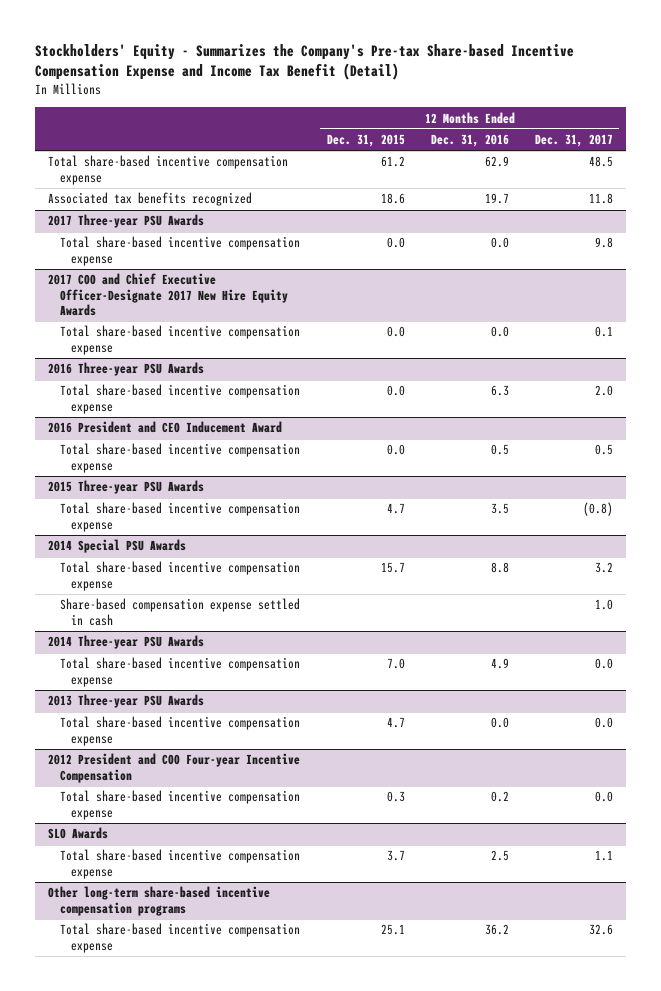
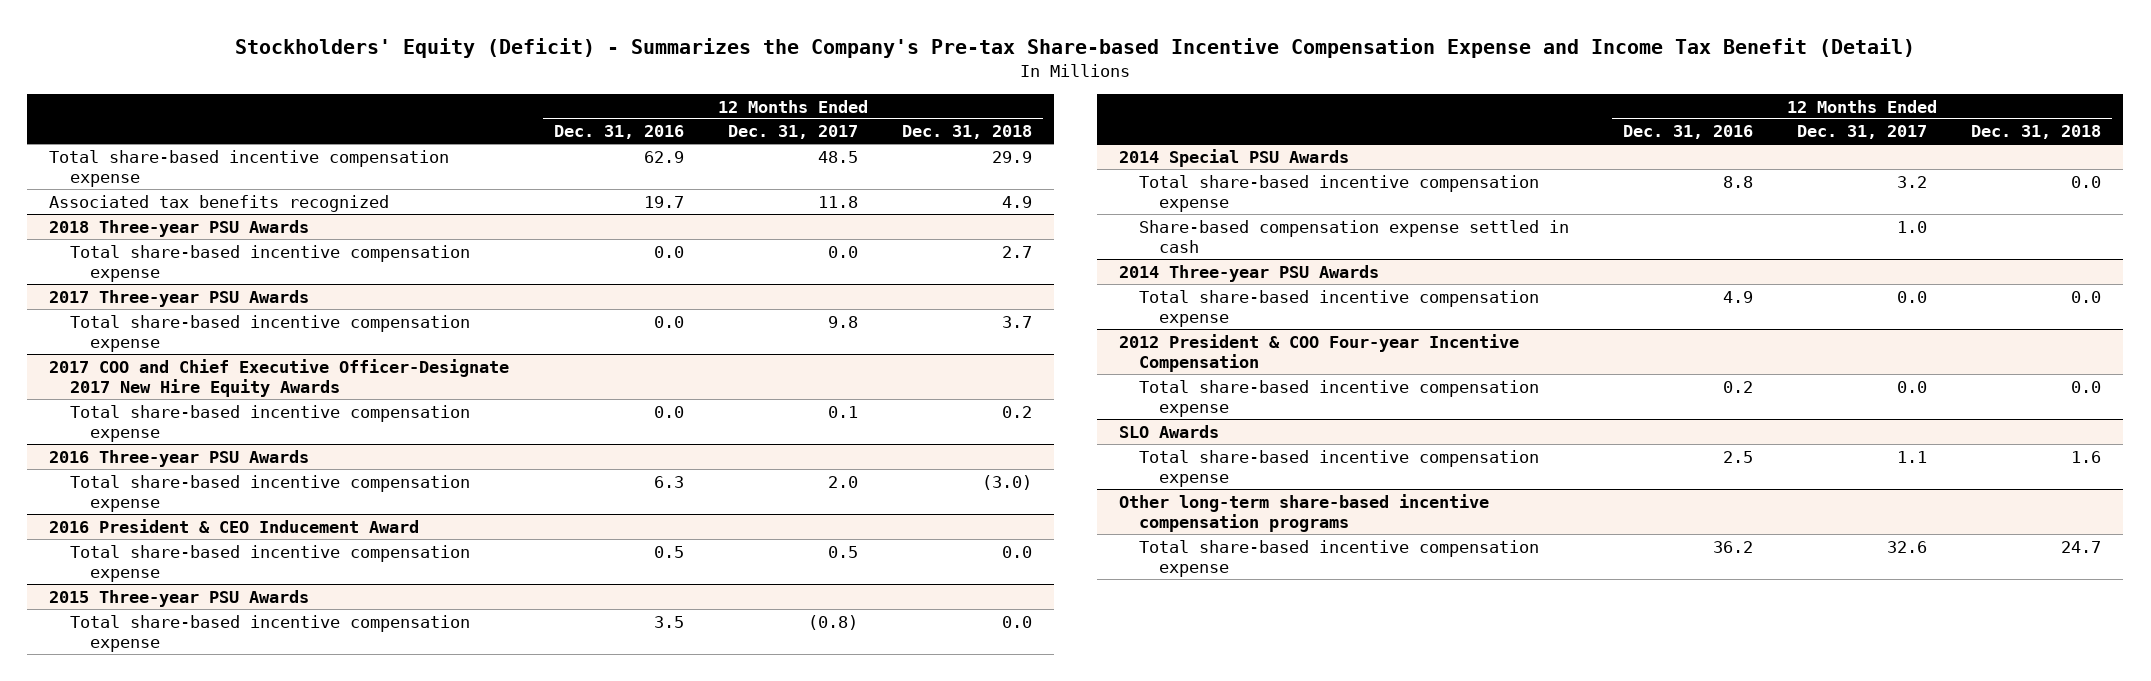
- Stockholders' Equity - Summarizes the Company's Pre-tax Share-based Incentive Compensation Expense and Income Tax Benefit (Detail)
+ Stockholders' Equity (Deficit) - Summarizes the Company's Pre-tax Share-based Incentive Compensation Expense and Income Tax Benefit (Detail)
- | 12 Months Ended Dec. 31, 2015 | 12 Months Ended Dec. 31, 2016 | 12 Months Ended Dec. 31, 2017
+ | 12 Months Ended Dec. 31, 2016 | 12 Months Ended Dec. 31, 2017 | 12 Months Ended Dec. 31, 2018
+ 2018 Three-year PSU Awards
+ Total share-based incentive compensation expense | 0.0 | 0.0 | 2.7
- 2016 President and CEO Inducement Award
+ 2016 President & CEO Inducement Award
- 2013 Three-year PSU Awards
- Total share-based incentive compensation expense | 4.7 | 0.0 | 0.0
- 2012 President and COO Four-year Incentive Compensation
+ 2012 President & COO Four-year Incentive Compensation

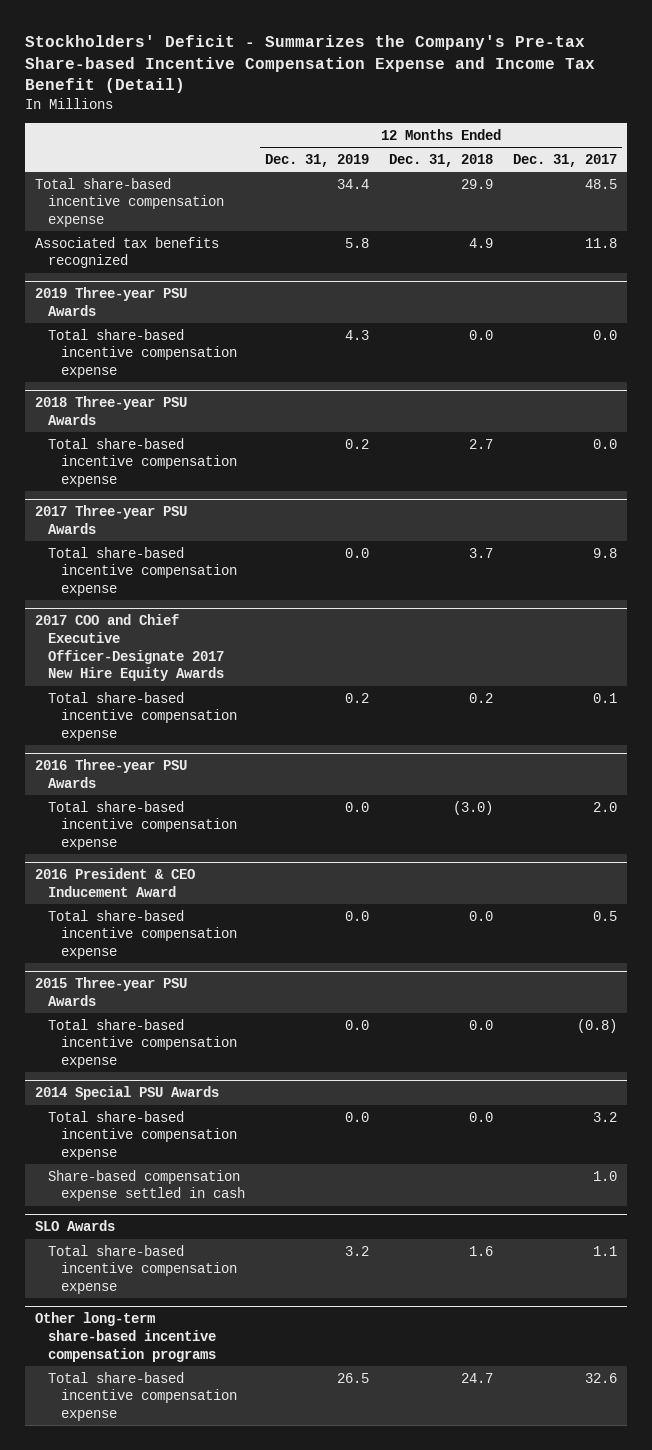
- Stockholders' Equity (Deficit) - Summarizes the Company's Pre-tax Share-based Incentive Compensation Expense and Income Tax Benefit (Detail)
+ Stockholders' Deficit - Summarizes the Company's Pre-tax Share-based Incentive Compensation Expense and Income Tax Benefit (Detail)
- | 12 Months Ended Dec. 31, 2016 | 12 Months Ended Dec. 31, 2017 | 12 Months Ended Dec. 31, 2018
+ | 12 Months Ended Dec. 31, 2019 | 12 Months Ended Dec. 31, 2018 | 12 Months Ended Dec. 31, 2017
+ 2019 Three-year PSU Awards
+ Total share-based incentive compensation expense | 4.3 | 0.0 | 0.0
- 2014 Three-year PSU Awards
- Total share-based incentive compensation expense | 4.9 | 0.0 | 0.0
- 2012 President & COO Four-year Incentive Compensation
- Total share-based incentive compensation expense | 0.2 | 0.0 | 0.0

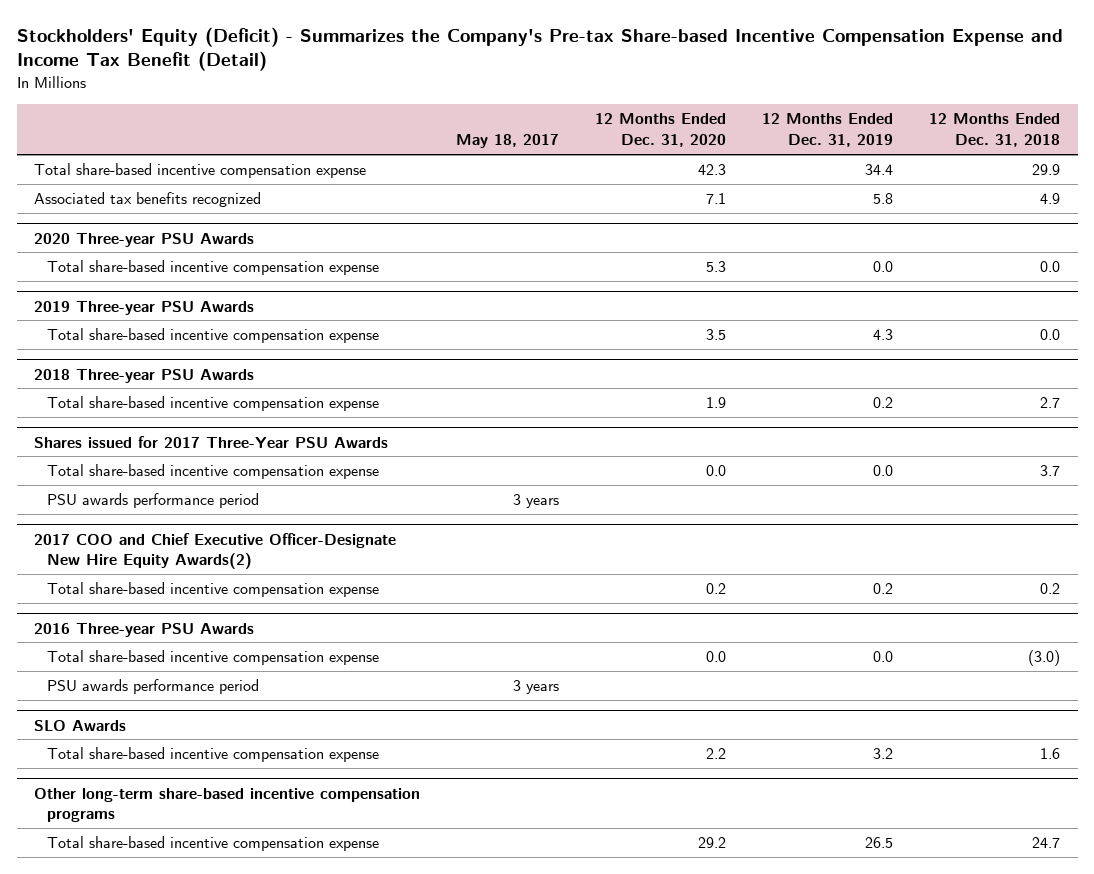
- Stockholders' Deficit - Summarizes the Company's Pre-tax Share-based Incentive Compensation Expense and Income Tax Benefit (Detail)
+ Stockholders' Equity (Deficit) - Summarizes the Company's Pre-tax Share-based Incentive Compensation Expense and Income Tax Benefit (Detail)
- | 12 Months Ended Dec. 31, 2019 | 12 Months Ended Dec. 31, 2018 | 12 Months Ended Dec. 31, 2017
+ | May 18, 2017 | 12 Months Ended Dec. 31, 2020 | 12 Months Ended Dec. 31, 2019 | 12 Months Ended Dec. 31, 2018
+ 2020 Three-year PSU Awards
+ Total share-based incentive compensation expense | | 5.3 | 0.0 | 0.0
- 2017 Three-year PSU Awards
+ Shares issued for 2017 Three-Year PSU Awards
- 2017 COO and Chief Executive Officer-Designate 2017 New Hire Equity Awards
+ PSU awards performance period | 3 years | | |
+ 2017 COO and Chief Executive Officer-Designate New Hire Equity Awards(2)
- 2016 President & CEO Inducement Award
- Total share-based incentive compensation expense | 0.0 | 0.0 | 0.5
- 2015 Three-year PSU Awards
- Total share-based incentive compensation expense | 0.0 | 0.0 | (0.8)
- 2014 Special PSU Awards
- Total share-based incentive compensation expense | 0.0 | 0.0 | 3.2
- Share-based compensation expense settled in cash | | | 1.0
@ 2016 Three-year PSU Awards
+ PSU awards performance period | 3 years | | |

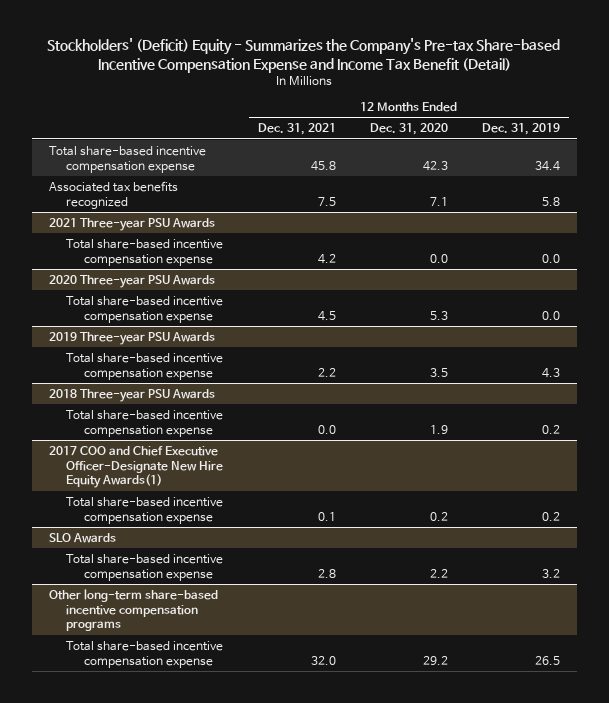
- Stockholders' Equity (Deficit) - Summarizes the Company's Pre-tax Share-based Incentive Compensation Expense and Income Tax Benefit (Detail)
+ Stockholders' (Deficit) Equity - Summarizes the Company's Pre-tax Share-based Incentive Compensation Expense and Income Tax Benefit (Detail)
- | May 18, 2017 | 12 Months Ended Dec. 31, 2020 | 12 Months Ended Dec. 31, 2019 | 12 Months Ended Dec. 31, 2018
+ | 12 Months Ended Dec. 31, 2021 | 12 Months Ended Dec. 31, 2020 | 12 Months Ended Dec. 31, 2019
+ 2021 Three-year PSU Awards
+ Total share-based incentive compensation expense | 4.2 | 0.0 | 0.0
- Shares issued for 2017 Three-Year PSU Awards
- Total share-based incentive compensation expense | | 0.0 | 0.0 | 3.7
- PSU awards performance period | 3 years | | |
- 2017 COO and Chief Executive Officer-Designate New Hire Equity Awards(2)
+ 2017 COO and Chief Executive Officer-Designate New Hire Equity Awards(1)
- 2016 Three-year PSU Awards
- Total share-based incentive compensation expense | | 0.0 | 0.0 | (3.0)
- PSU awards performance period | 3 years | | |

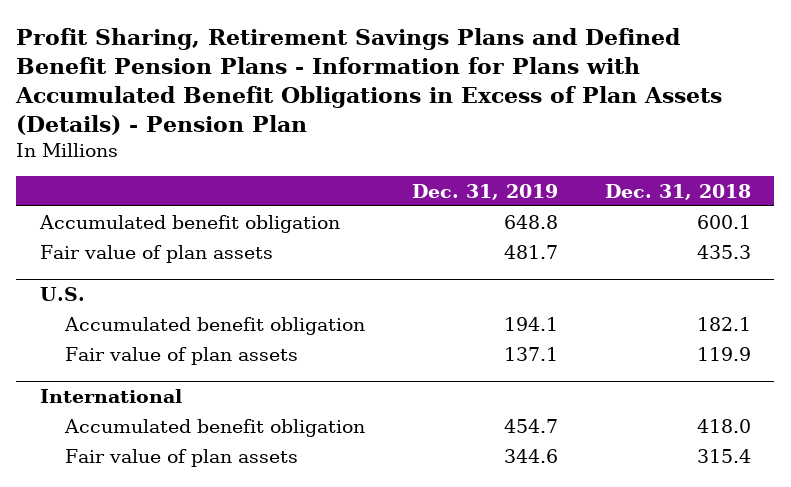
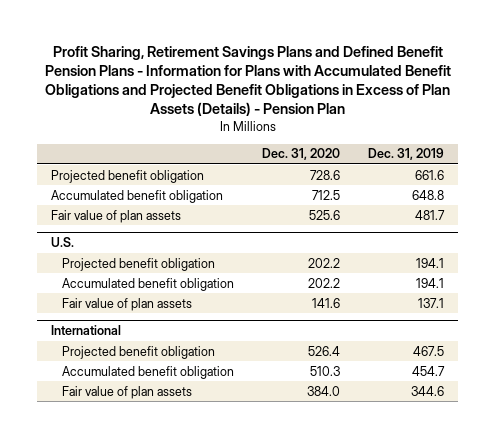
- Profit Sharing, Retirement Savings Plans and Defined Benefit Pension Plans - Information for Plans with Accumulated Benefit Obligations in Excess of Plan Assets (Details) - Pension Plan
+ Profit Sharing, Retirement Savings Plans and Defined Benefit Pension Plans - Information for Plans with Accumulated Benefit Obligations and Projected Benefit Obligations in Excess of Plan Assets (Details) - Pension Plan
- | Dec. 31, 2019 | Dec. 31, 2018
+ | Dec. 31, 2020 | Dec. 31, 2019
+ Projected benefit obligation | 728.6 | 661.6
@ U.S.
+ Projected benefit obligation | 202.2 | 194.1
@ International
+ Projected benefit obligation | 526.4 | 467.5

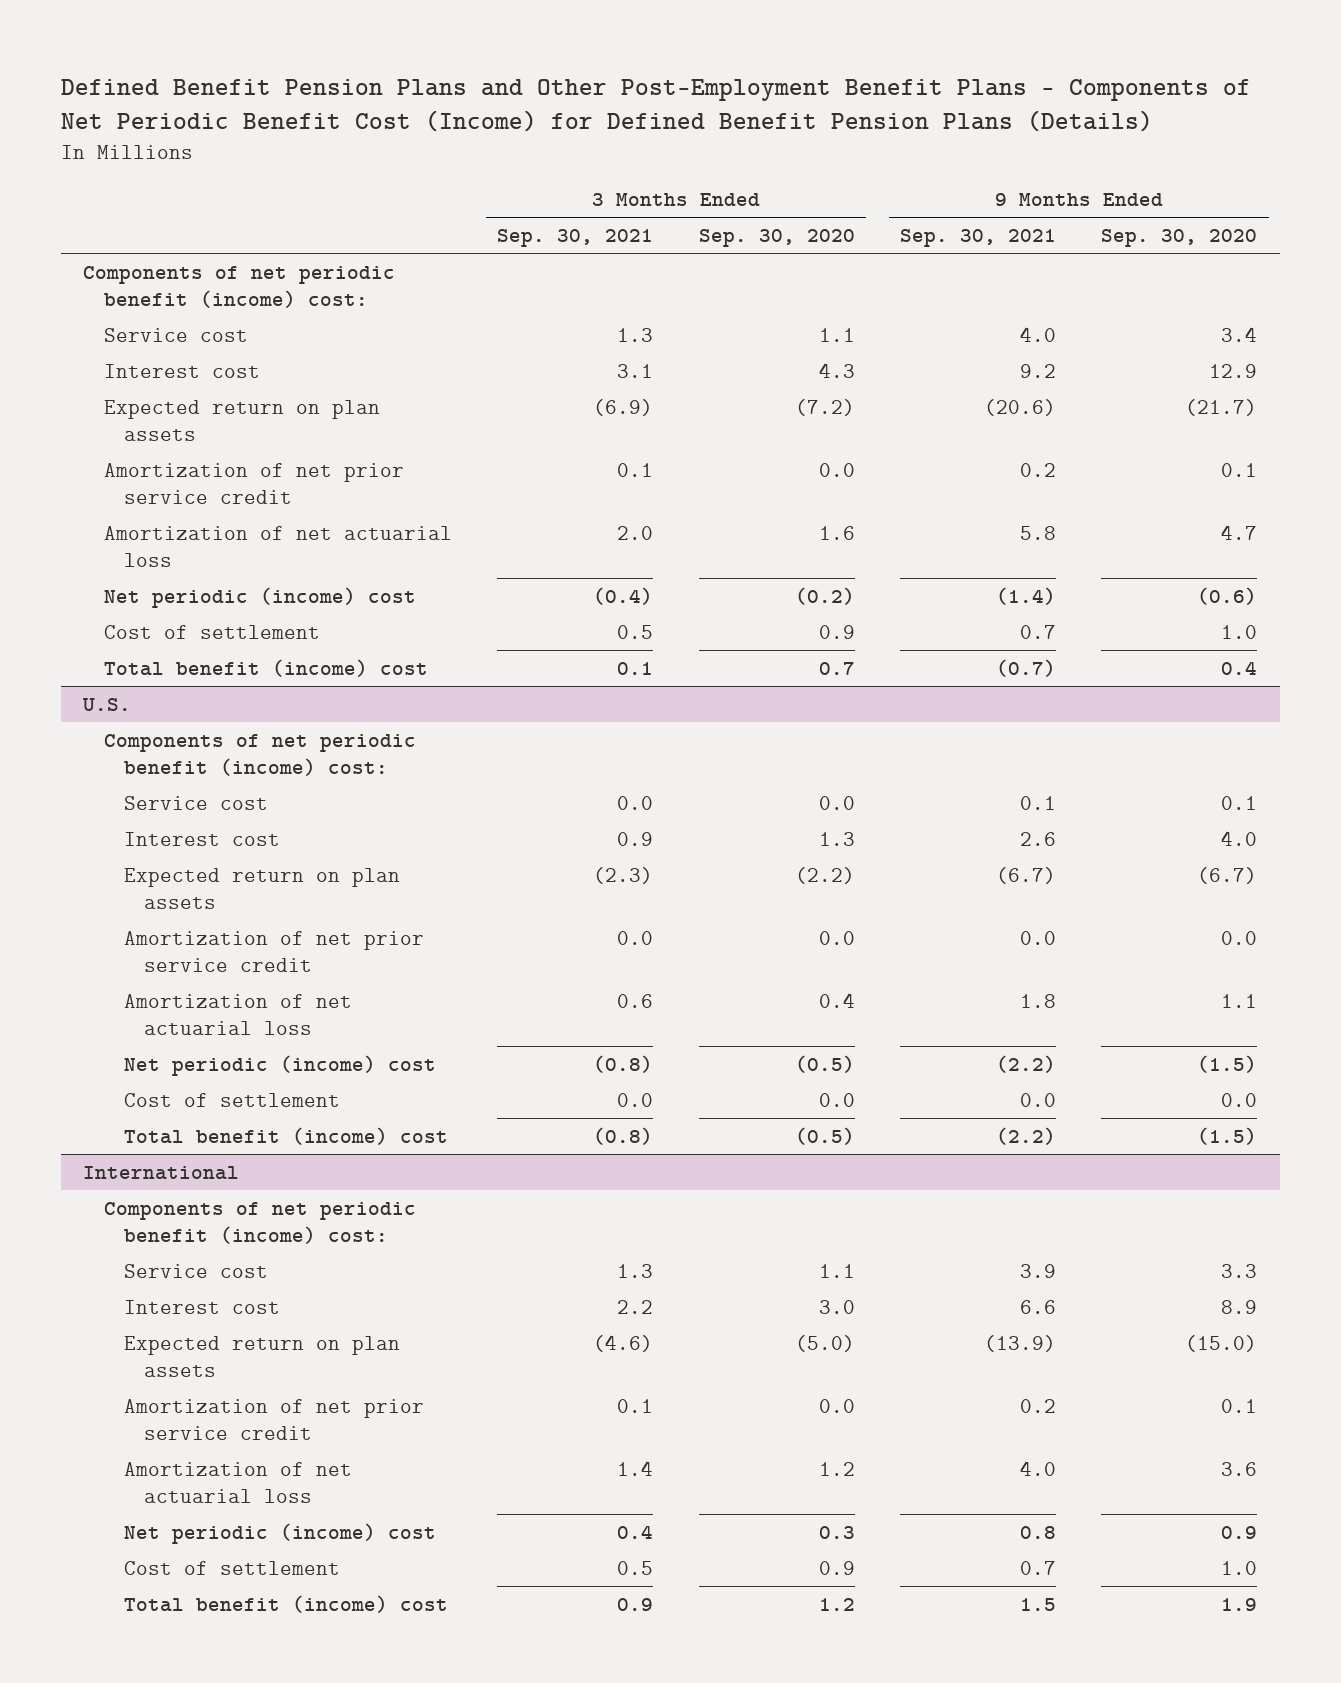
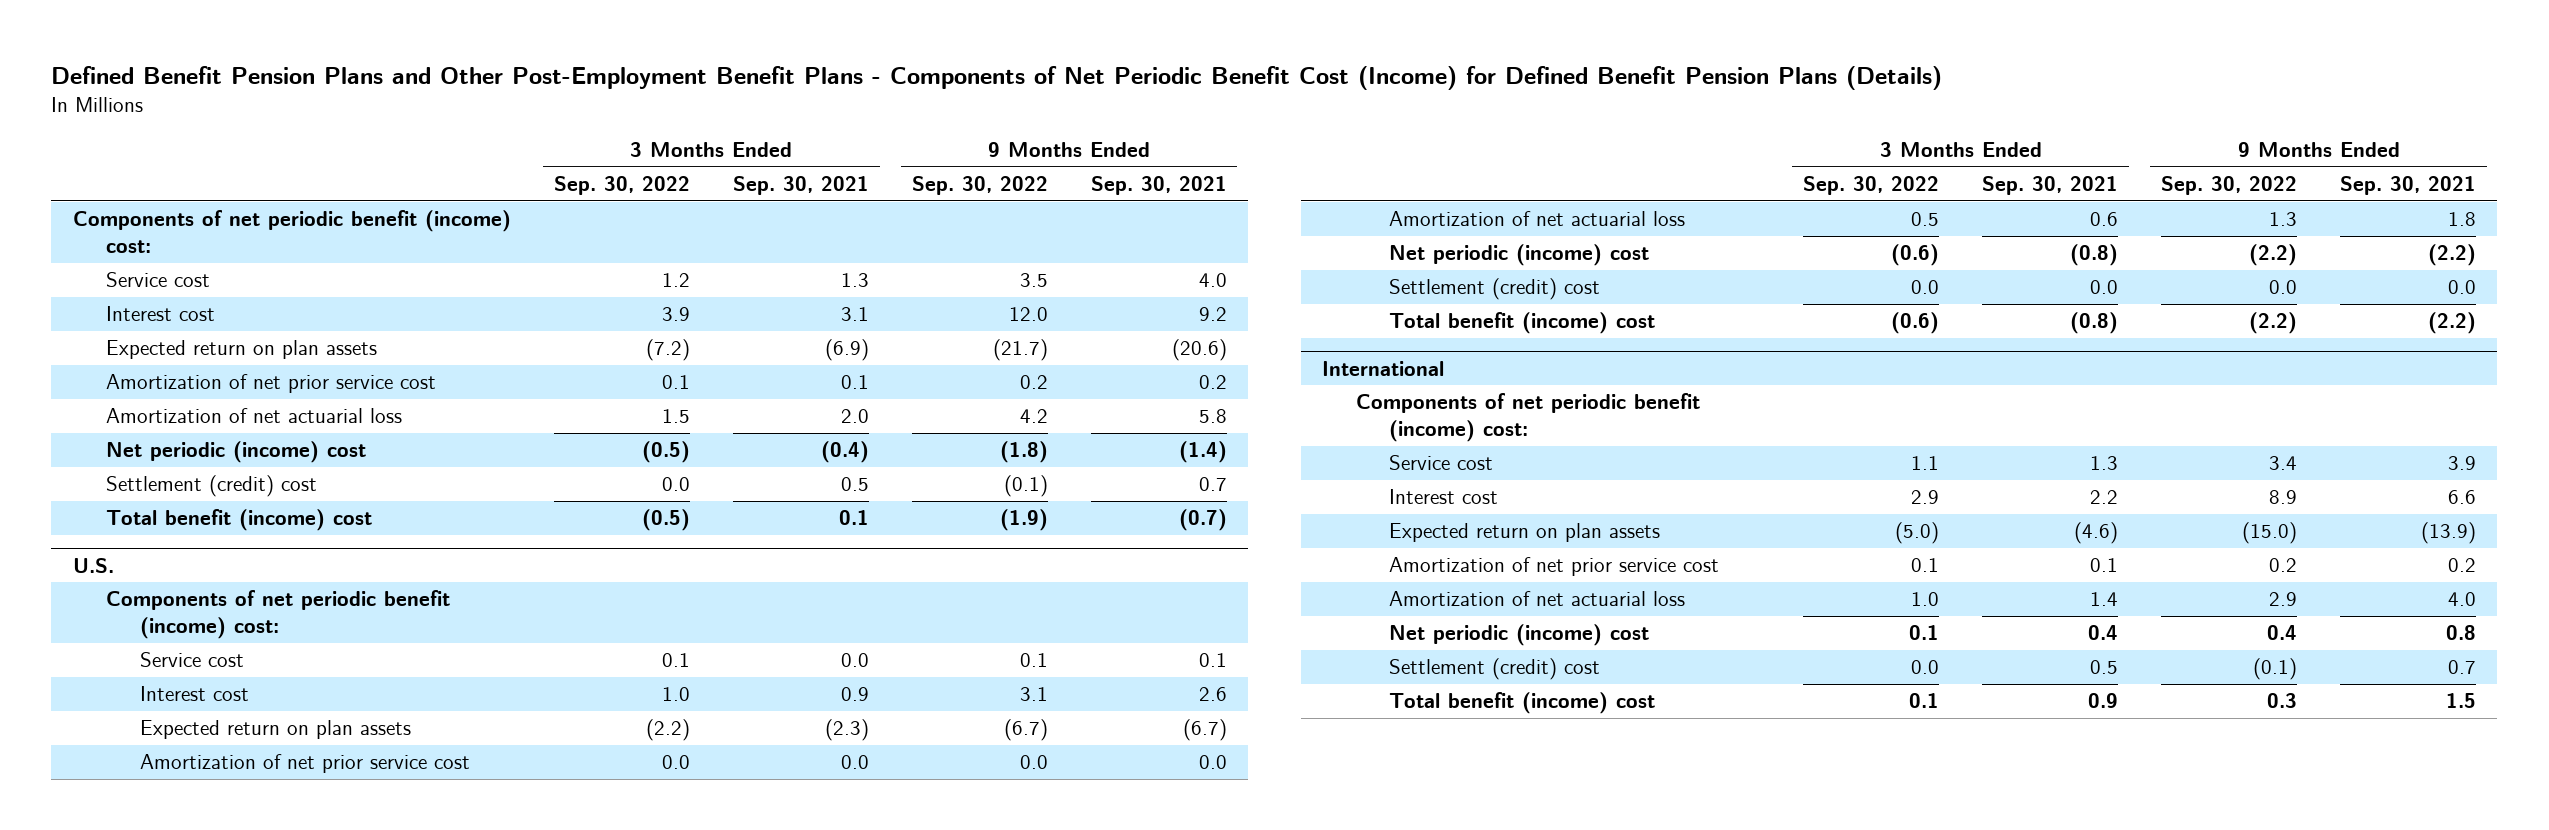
- | 3 Months Ended Sep. 30, 2021 | 3 Months Ended Sep. 30, 2020 | 9 Months Ended Sep. 30, 2021 | 9 Months Ended Sep. 30, 2020
+ | 3 Months Ended Sep. 30, 2022 | 3 Months Ended Sep. 30, 2021 | 9 Months Ended Sep. 30, 2022 | 9 Months Ended Sep. 30, 2021
- Amortization of net prior service credit | 0.1 | 0.0 | 0.2 | 0.1
+ Amortization of net prior service cost | 0.1 | 0.1 | 0.2 | 0.2
- Cost of settlement | 0.5 | 0.9 | 0.7 | 1.0
+ Settlement (credit) cost | 0.0 | 0.5 | (0.1) | 0.7
@ U.S.
- Amortization of net prior service credit | 0.0 | 0.0 | 0.0 | 0.0
+ Amortization of net prior service cost | 0.0 | 0.0 | 0.0 | 0.0
- Cost of settlement | 0.0 | 0.0 | 0.0 | 0.0
+ Settlement (credit) cost | 0.0 | 0.0 | 0.0 | 0.0
@ International
- Amortization of net prior service credit | 0.1 | 0.0 | 0.2 | 0.1
+ Amortization of net prior service cost | 0.1 | 0.1 | 0.2 | 0.2
- Cost of settlement | 0.5 | 0.9 | 0.7 | 1.0
+ Settlement (credit) cost | 0.0 | 0.5 | (0.1) | 0.7

